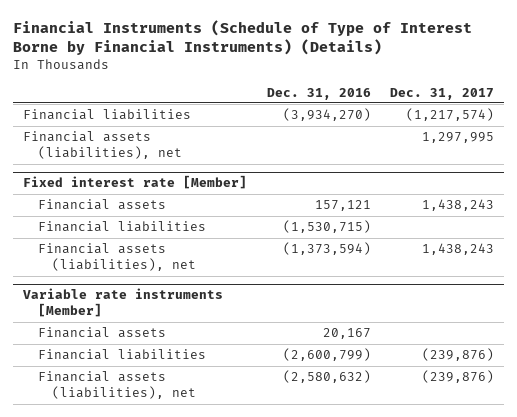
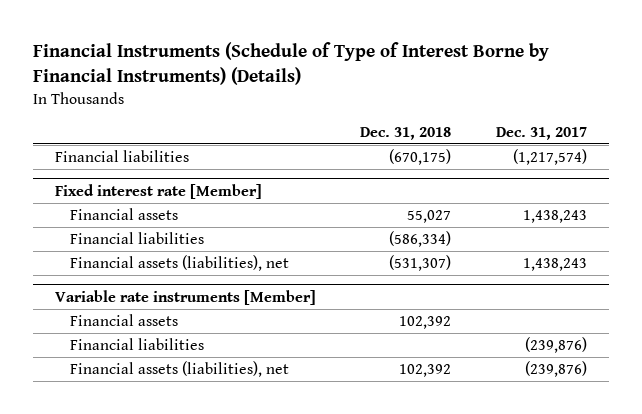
- | Dec. 31, 2016 | Dec. 31, 2017
+ | Dec. 31, 2018 | Dec. 31, 2017
- Financial assets (liabilities), net | | 1,297,995

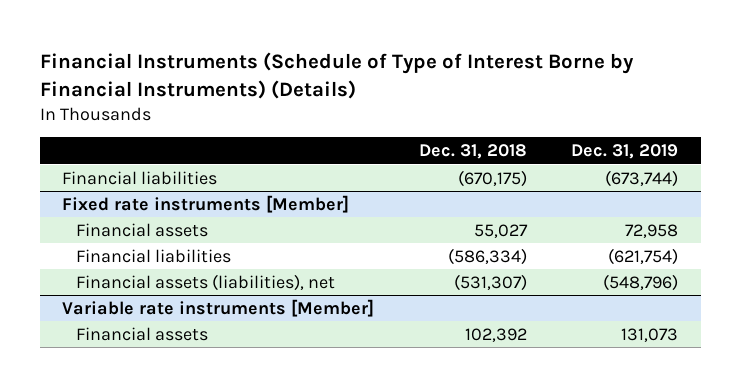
- | Dec. 31, 2018 | Dec. 31, 2017
+ | Dec. 31, 2018 | Dec. 31, 2019
- Fixed interest rate [Member]
+ Fixed rate instruments [Member]
@ Variable rate instruments [Member]
- Financial liabilities | | (239,876)
- Financial assets (liabilities), net | 102,392 | (239,876)

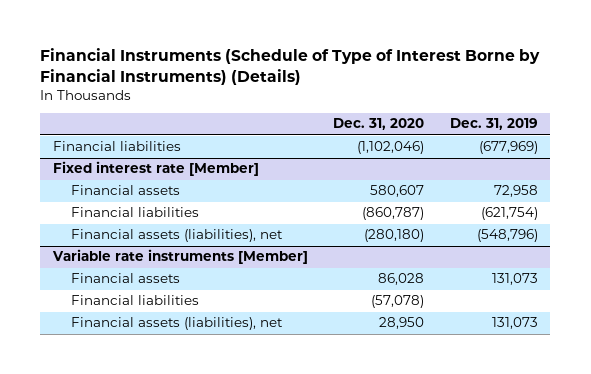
- | Dec. 31, 2018 | Dec. 31, 2019
+ | Dec. 31, 2020 | Dec. 31, 2019
- Financial liabilities | (670,175) | (673,744)
- Fixed rate instruments [Member]
+ Financial liabilities | (1,102,046) | (677,969)
+ Fixed interest rate [Member]
@ Variable rate instruments [Member]
+ Financial liabilities | (57,078) |
+ Financial assets (liabilities), net | 28,950 | 131,073

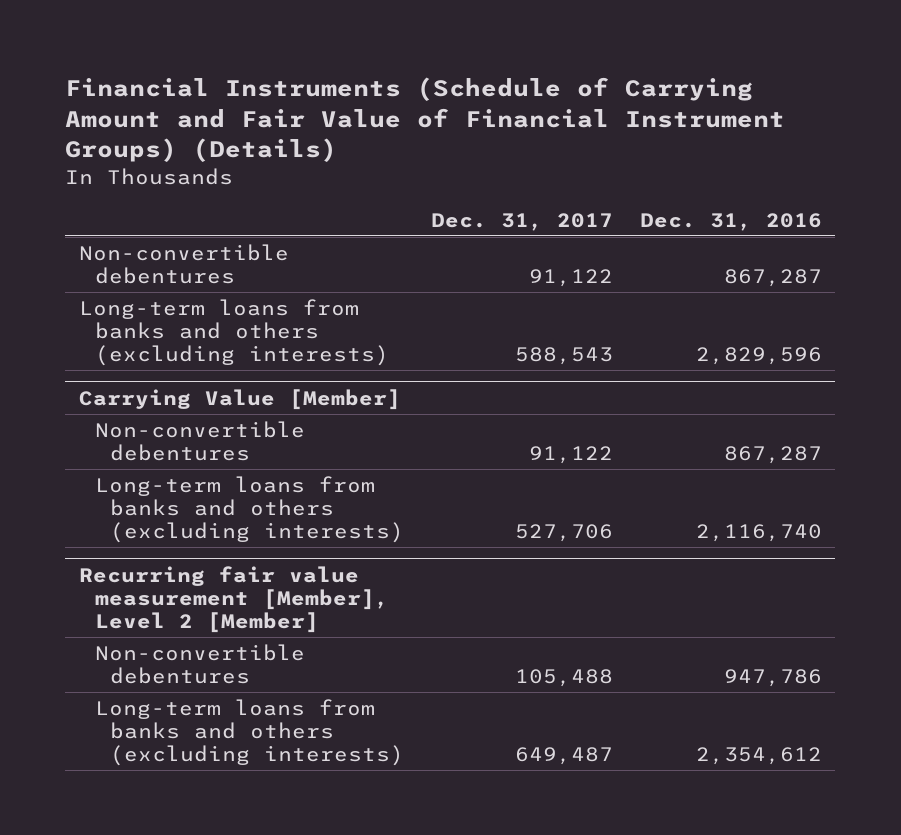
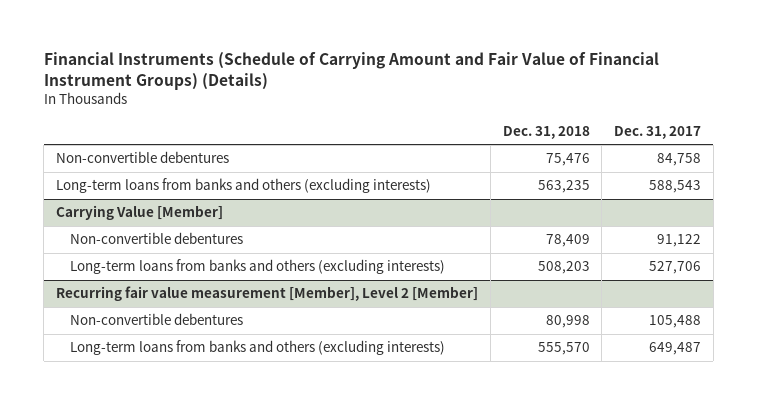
- | Dec. 31, 2017 | Dec. 31, 2016
+ | Dec. 31, 2018 | Dec. 31, 2017
- Non-convertible debentures | 91,122 | 867,287
+ Non-convertible debentures | 75,476 | 84,758

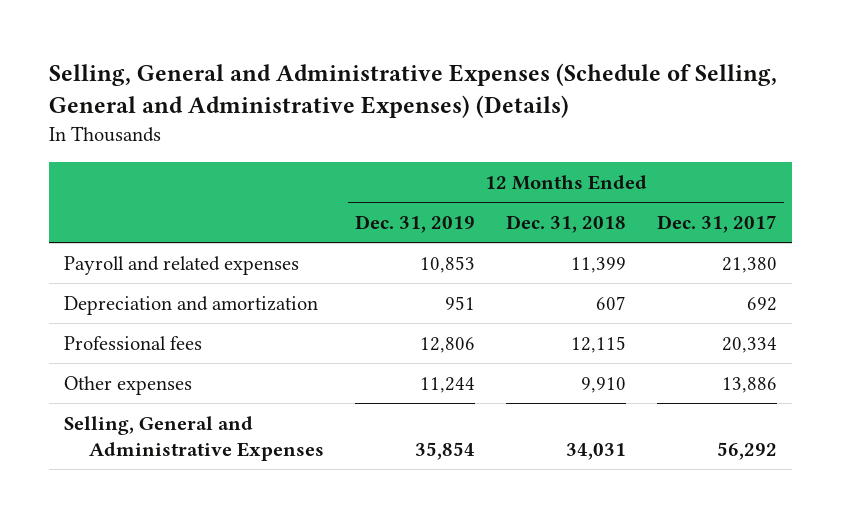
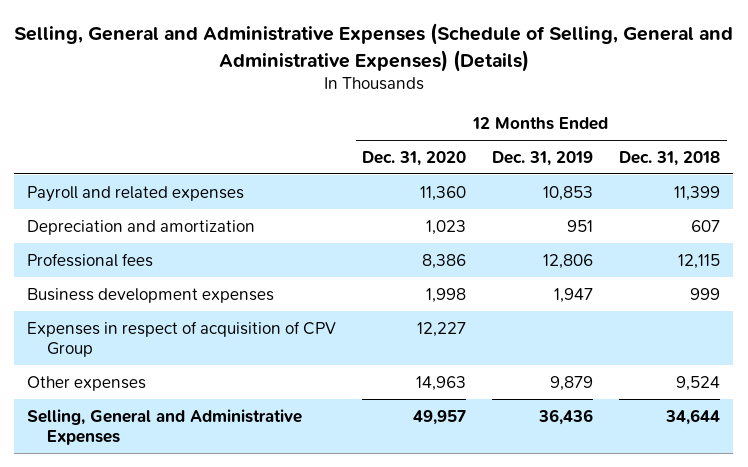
- | 12 Months Ended Dec. 31, 2019 | 12 Months Ended Dec. 31, 2018 | 12 Months Ended Dec. 31, 2017
+ | 12 Months Ended Dec. 31, 2020 | 12 Months Ended Dec. 31, 2019 | 12 Months Ended Dec. 31, 2018
- Other expenses | 11,244 | 9,910 | 13,886
- Selling, General and Administrative Expenses | 35,854 | 34,031 | 56,292
+ Business development expenses | 1,998 | 1,947 | 999
+ Expenses in respect of acquisition of CPV Group | 12,227 | |
+ Other expenses | 14,963 | 9,879 | 9,524
+ Selling, General and Administrative Expenses | 49,957 | 36,436 | 34,644

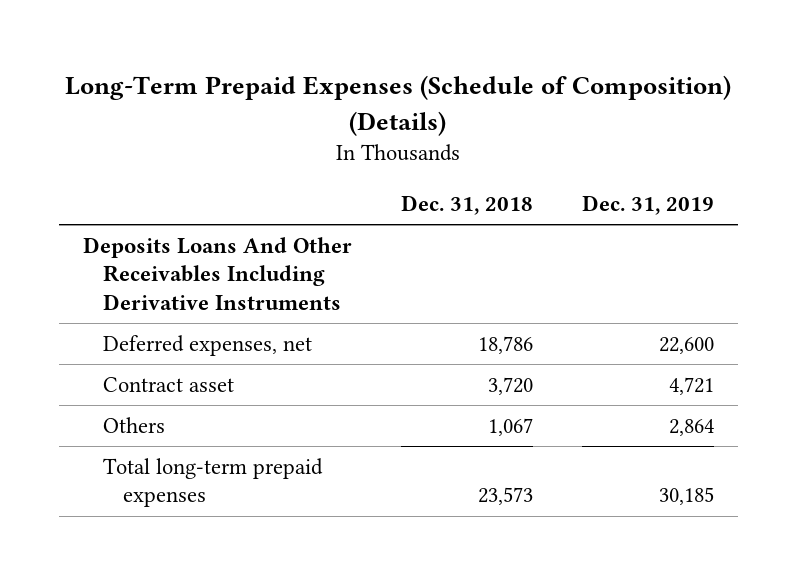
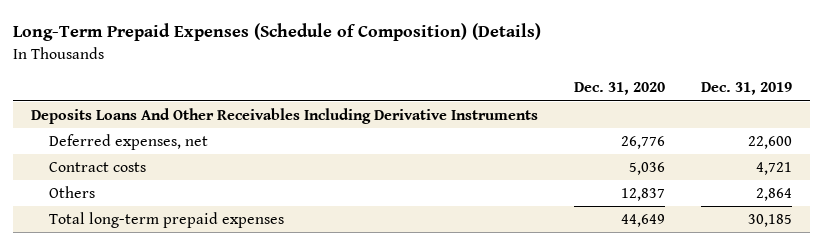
- | Dec. 31, 2018 | Dec. 31, 2019
+ | Dec. 31, 2020 | Dec. 31, 2019
- Contract asset | 3,720 | 4,721
+ Contract costs | 5,036 | 4,721

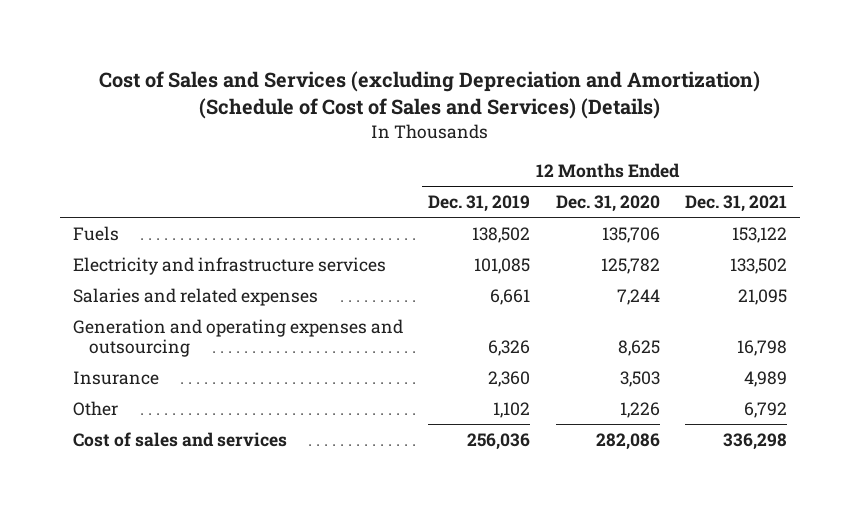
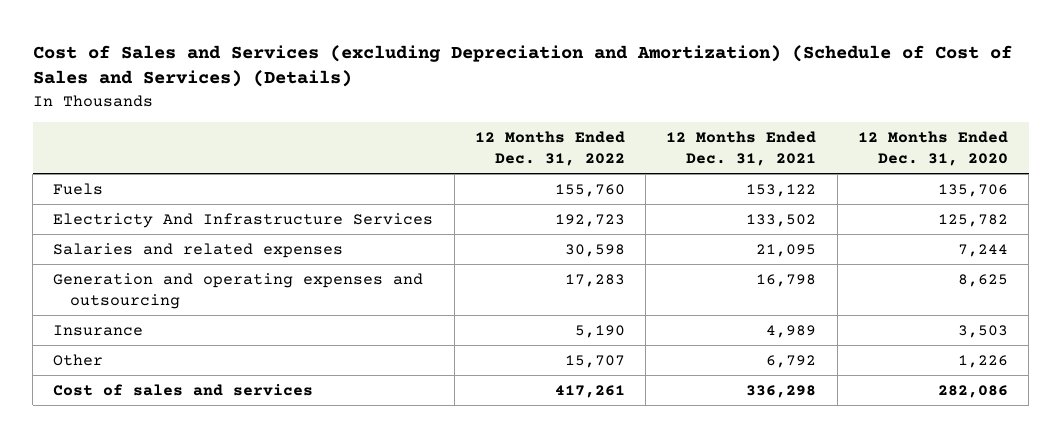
- | 12 Months Ended Dec. 31, 2019 | 12 Months Ended Dec. 31, 2020 | 12 Months Ended Dec. 31, 2021
+ | 12 Months Ended Dec. 31, 2022 | 12 Months Ended Dec. 31, 2021 | 12 Months Ended Dec. 31, 2020
- Electricity and infrastructure services | 101,085 | 125,782 | 133,502
+ Electricty And Infrastructure Services | 192,723 | 133,502 | 125,782

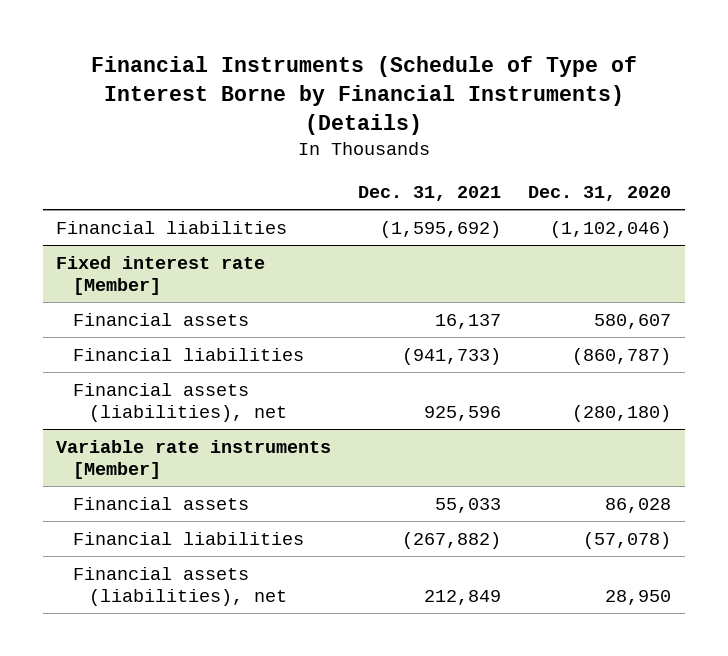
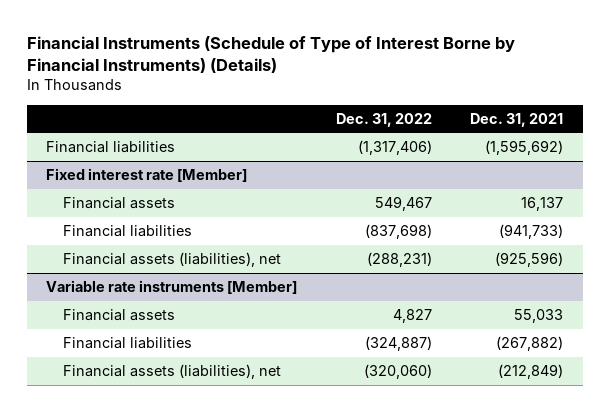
- | Dec. 31, 2021 | Dec. 31, 2020
+ | Dec. 31, 2022 | Dec. 31, 2021
@ Fixed interest rate [Member]
- Financial assets (liabilities), net | 925,596 | (280,180)
+ Financial assets (liabilities), net | (288,231) | (925,596)
@ Variable rate instruments [Member]
- Financial assets (liabilities), net | 212,849 | 28,950
+ Financial assets (liabilities), net | (320,060) | (212,849)

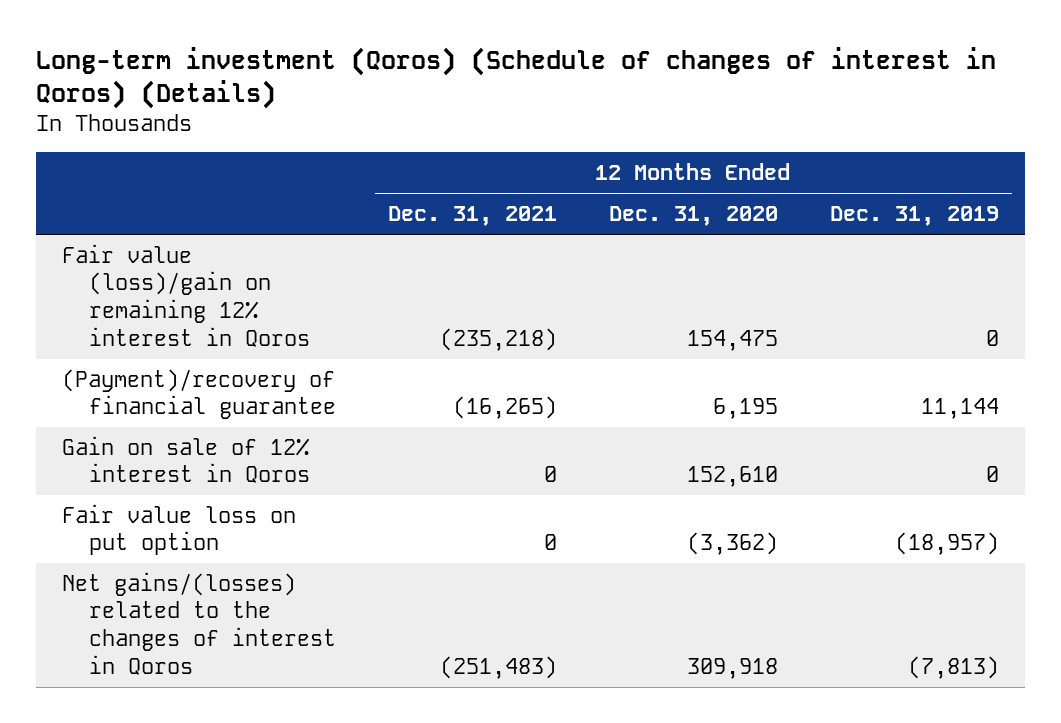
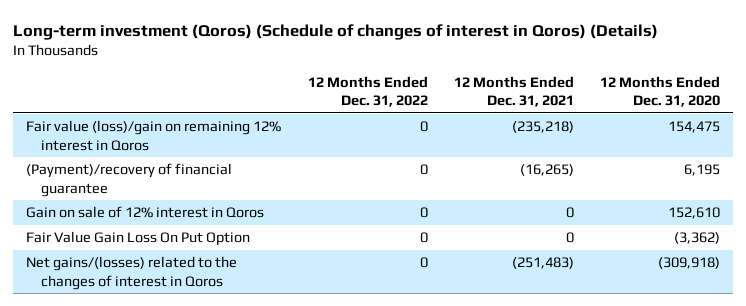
- | 12 Months Ended Dec. 31, 2021 | 12 Months Ended Dec. 31, 2020 | 12 Months Ended Dec. 31, 2019
+ | 12 Months Ended Dec. 31, 2022 | 12 Months Ended Dec. 31, 2021 | 12 Months Ended Dec. 31, 2020
- Fair value loss on put option | 0 | (3,362) | (18,957)
- Net gains/(losses) related to the changes of interest in Qoros | (251,483) | 309,918 | (7,813)
+ Fair Value Gain Loss On Put Option | 0 | 0 | (3,362)
+ Net gains/(losses) related to the changes of interest in Qoros | 0 | (251,483) | (309,918)

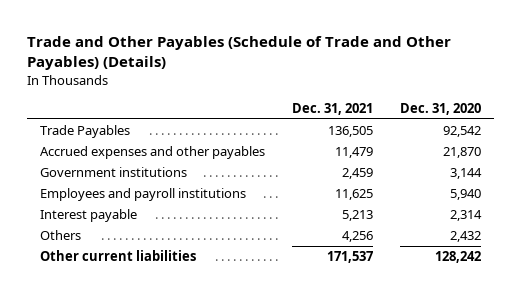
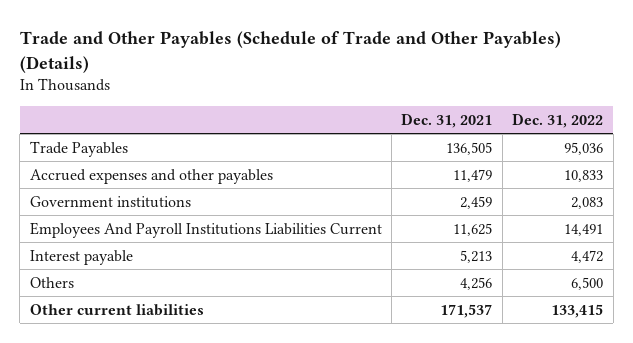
- | Dec. 31, 2021 | Dec. 31, 2020
+ | Dec. 31, 2021 | Dec. 31, 2022
- Employees and payroll institutions | 11,625 | 5,940
+ Employees And Payroll Institutions Liabilities Current | 11,625 | 14,491

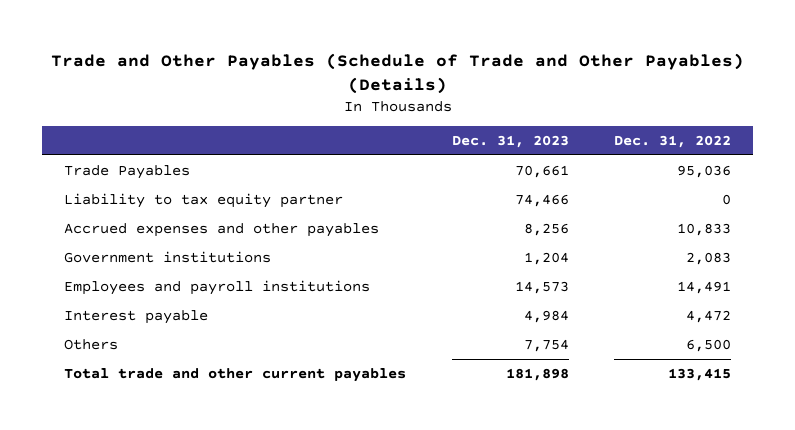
- | Dec. 31, 2021 | Dec. 31, 2022
+ | Dec. 31, 2023 | Dec. 31, 2022
+ Liability to tax equity partner | 74,466 | 0
- Employees And Payroll Institutions Liabilities Current | 11,625 | 14,491
+ Employees and payroll institutions | 14,573 | 14,491
- Other current liabilities | 171,537 | 133,415
+ Total trade and other current payables | 181,898 | 133,415

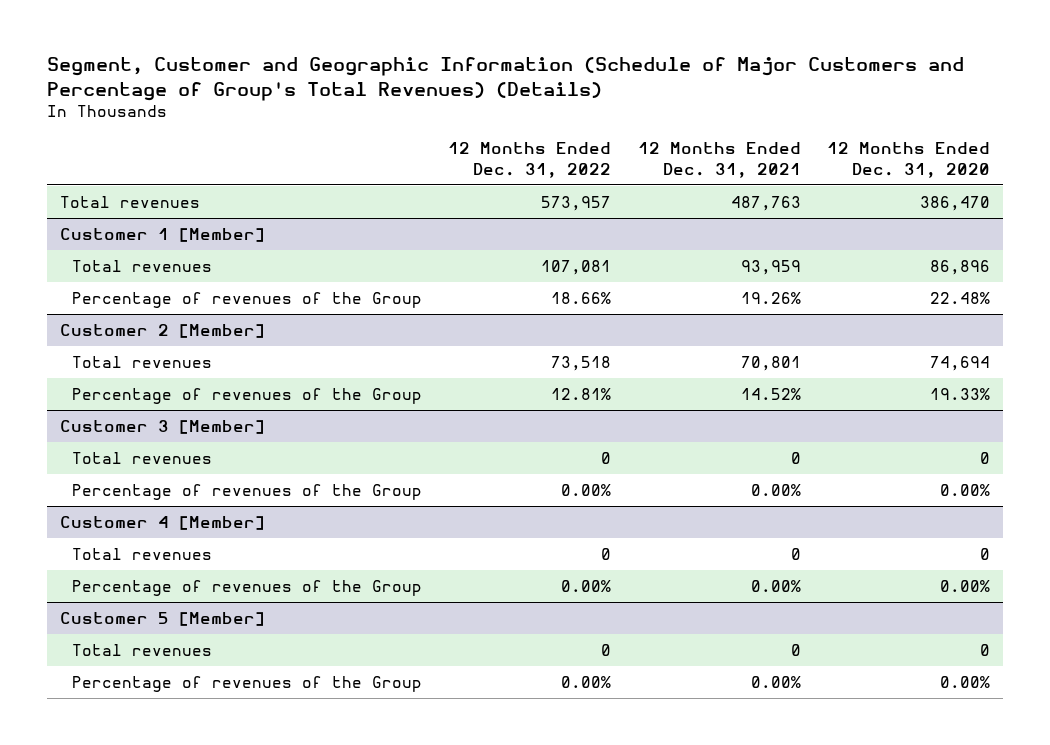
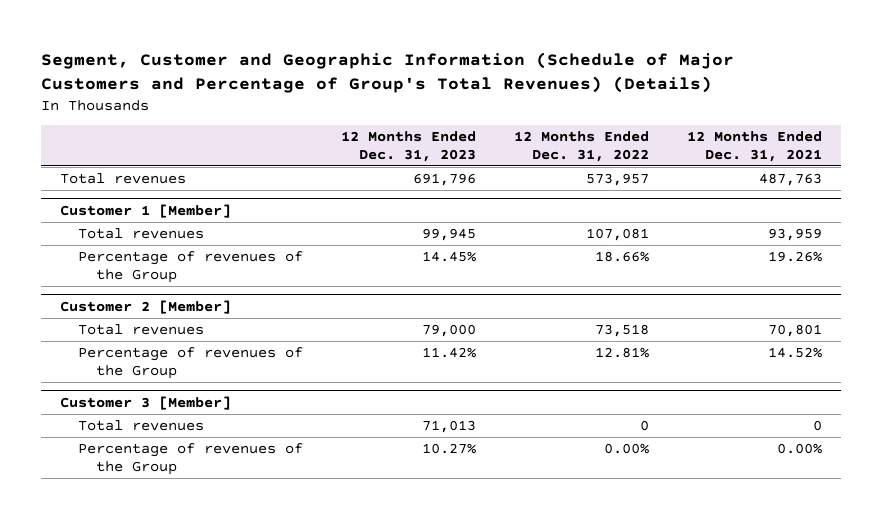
- | 12 Months Ended Dec. 31, 2022 | 12 Months Ended Dec. 31, 2021 | 12 Months Ended Dec. 31, 2020
+ | 12 Months Ended Dec. 31, 2023 | 12 Months Ended Dec. 31, 2022 | 12 Months Ended Dec. 31, 2021
- Customer 4 [Member]
- Total revenues | 0 | 0 | 0
- Percentage of revenues of the Group | 0.00% | 0.00% | 0.00%
- Customer 5 [Member]
- Total revenues | 0 | 0 | 0
- Percentage of revenues of the Group | 0.00% | 0.00% | 0.00%

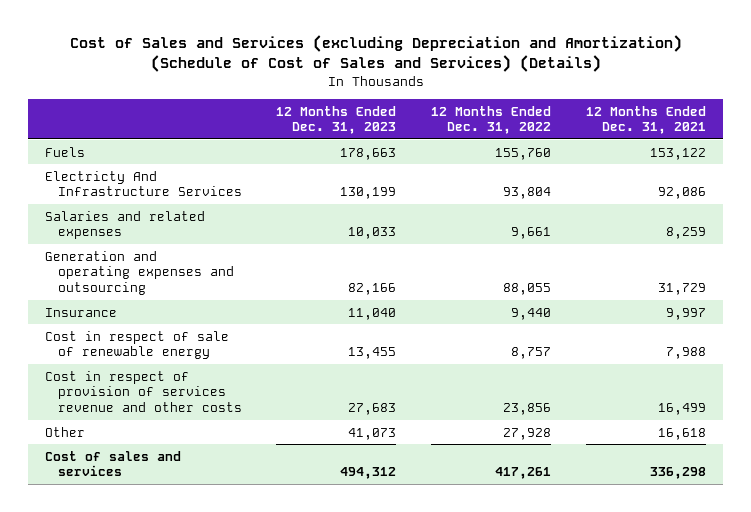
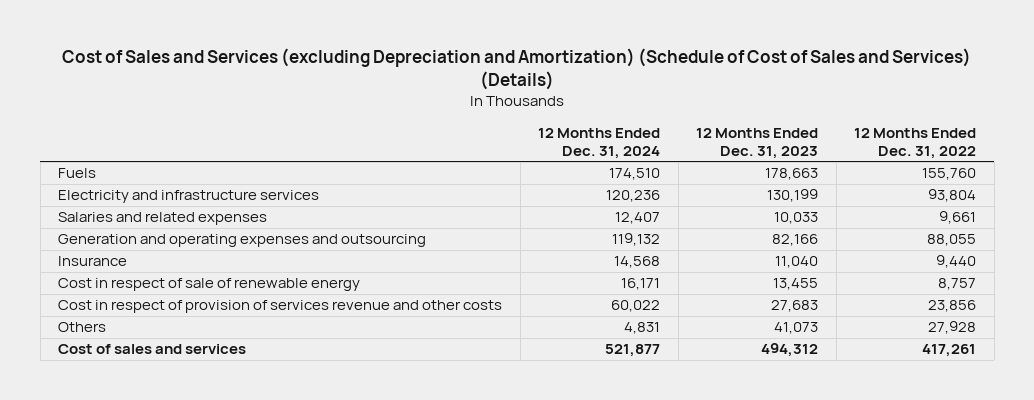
- | 12 Months Ended Dec. 31, 2023 | 12 Months Ended Dec. 31, 2022 | 12 Months Ended Dec. 31, 2021
+ | 12 Months Ended Dec. 31, 2024 | 12 Months Ended Dec. 31, 2023 | 12 Months Ended Dec. 31, 2022
- Electricty And Infrastructure Services | 130,199 | 93,804 | 92,086
+ Electricity and infrastructure services | 120,236 | 130,199 | 93,804
- Other | 41,073 | 27,928 | 16,618
+ Others | 4,831 | 41,073 | 27,928

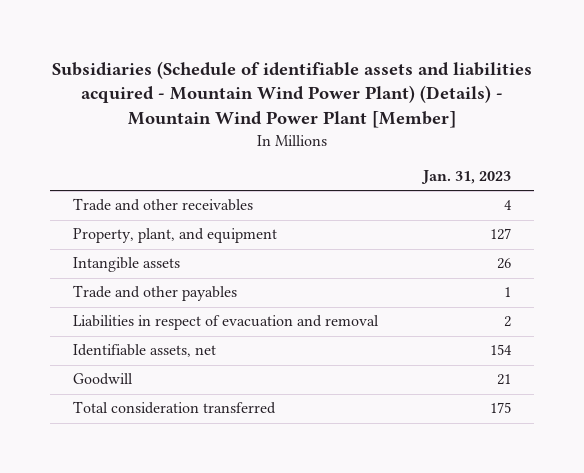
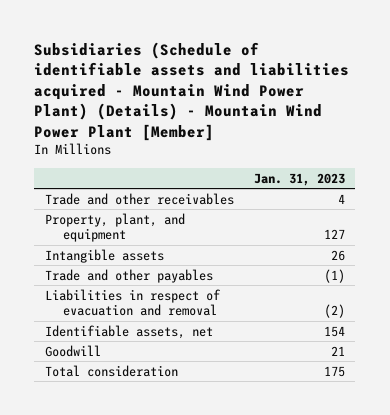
- Trade and other payables | 1
- Liabilities in respect of evacuation and removal | 2
+ Trade and other payables | (1)
+ Liabilities in respect of evacuation and removal | (2)
- Total consideration transferred | 175
+ Total consideration | 175

